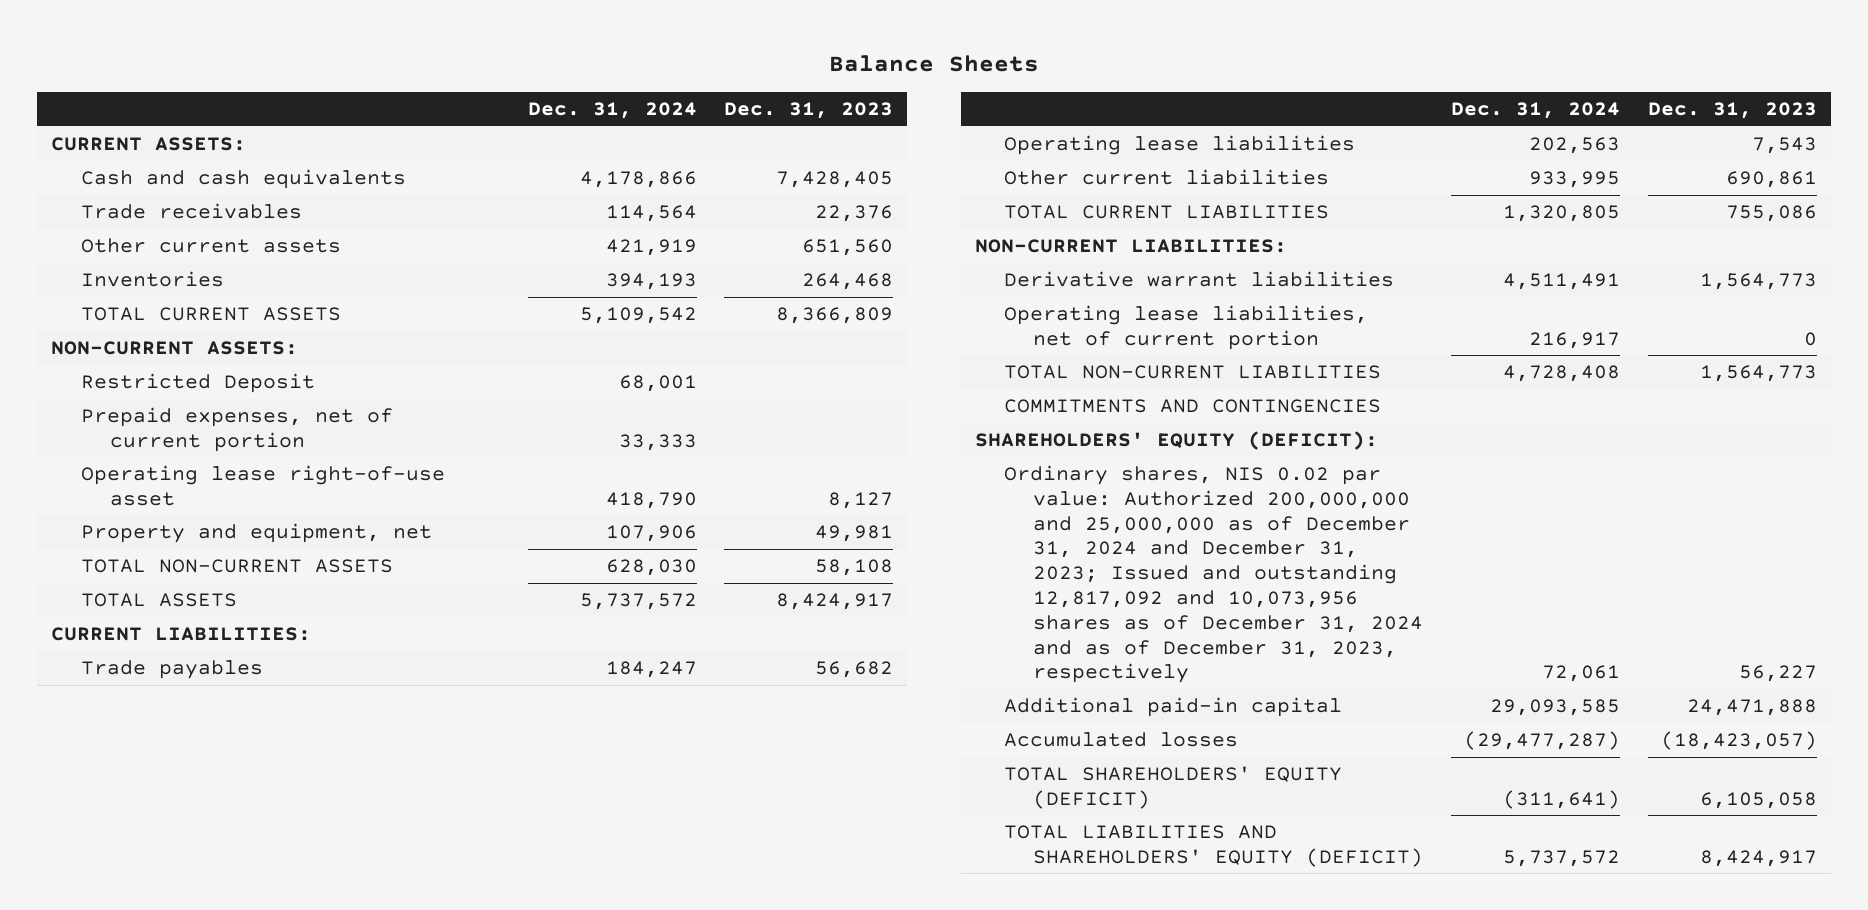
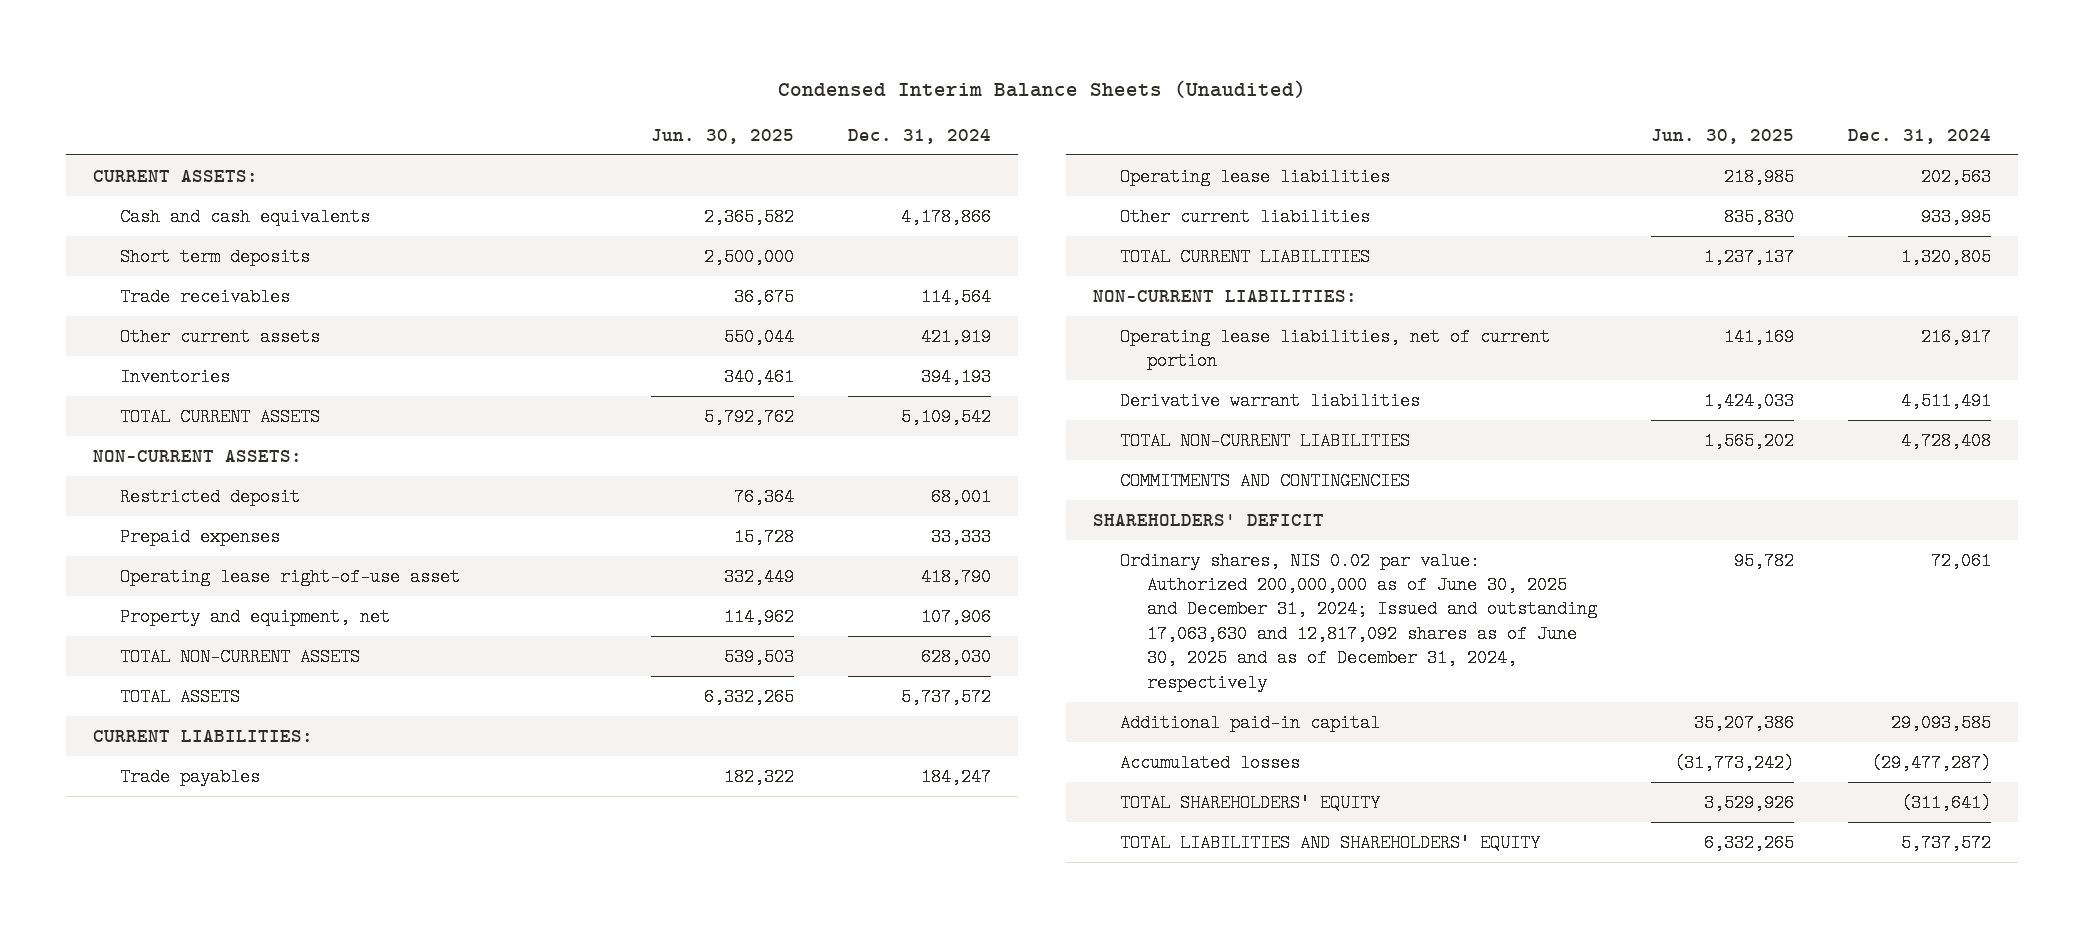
- Balance Sheets
+ Condensed Interim Balance Sheets (Unaudited)
- | Dec. 31, 2024 | Dec. 31, 2023
+ | Jun. 30, 2025 | Dec. 31, 2024
+ Short term deposits | 2,500,000 |
- Restricted Deposit | 68,001 |
- Prepaid expenses, net of current portion | 33,333 |
+ Restricted deposit | 76,364 | 68,001
+ Prepaid expenses | 15,728 | 33,333
moved down: Derivative warrant liabilities | 1,424,033 | 4,511,491
- SHAREHOLDERS' EQUITY (DEFICIT):
- Ordinary shares, NIS 0.02 par value: Authorized 200,000,000 and 25,000,000 as of December 31, 2024 and December 31, 2023; Issued and outstanding 12,817,092 and 10,073,956 shares as of December 31, 2024 and as of December 31, 2023, respectively | 72,061 | 56,227
+ SHAREHOLDERS' DEFICIT
+ Ordinary shares, NIS 0.02 par value: Authorized 200,000,000 as of June 30, 2025 and December 31, 2024; Issued and outstanding 17,063,630 and 12,817,092 shares as of June 30, 2025 and as of December 31, 2024, respectively | 95,782 | 72,061
- TOTAL SHAREHOLDERS' EQUITY (DEFICIT) | (311,641) | 6,105,058
- TOTAL LIABILITIES AND SHAREHOLDERS' EQUITY (DEFICIT) | 5,737,572 | 8,424,917
+ TOTAL SHAREHOLDERS' EQUITY | 3,529,926 | (311,641)
+ TOTAL LIABILITIES AND SHAREHOLDERS' EQUITY | 6,332,265 | 5,737,572

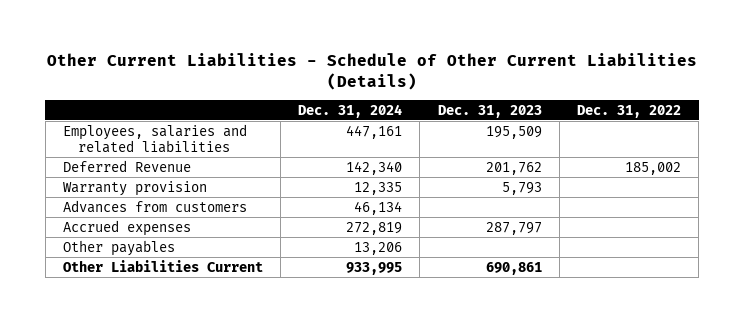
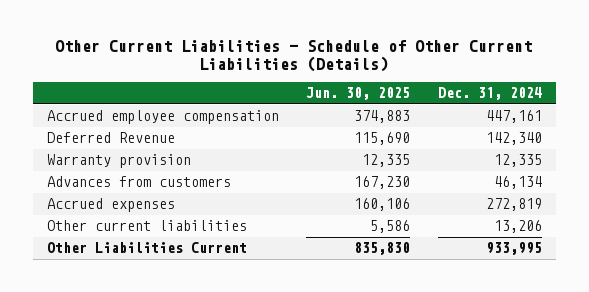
- | Dec. 31, 2024 | Dec. 31, 2023 | Dec. 31, 2022
+ | Jun. 30, 2025 | Dec. 31, 2024
- Employees, salaries and related liabilities | 447,161 | 195,509 |
+ Accrued employee compensation | 374,883 | 447,161
- Other payables | 13,206 | |
+ Other current liabilities | 5,586 | 13,206

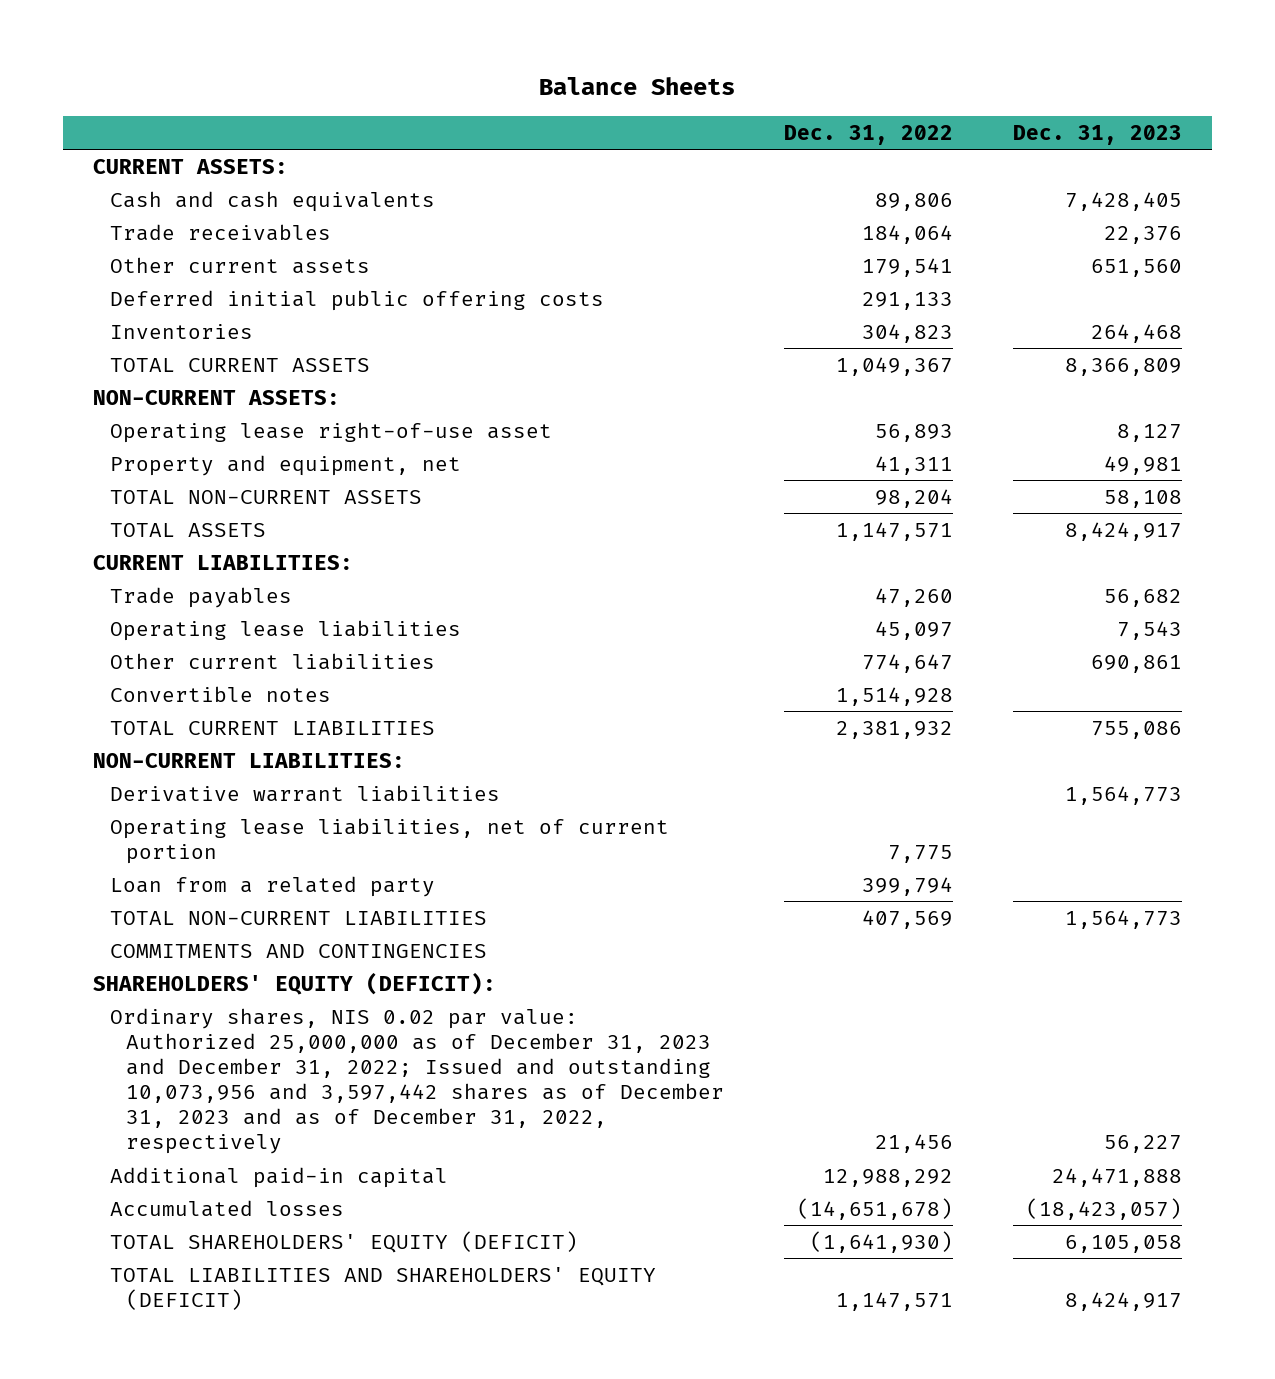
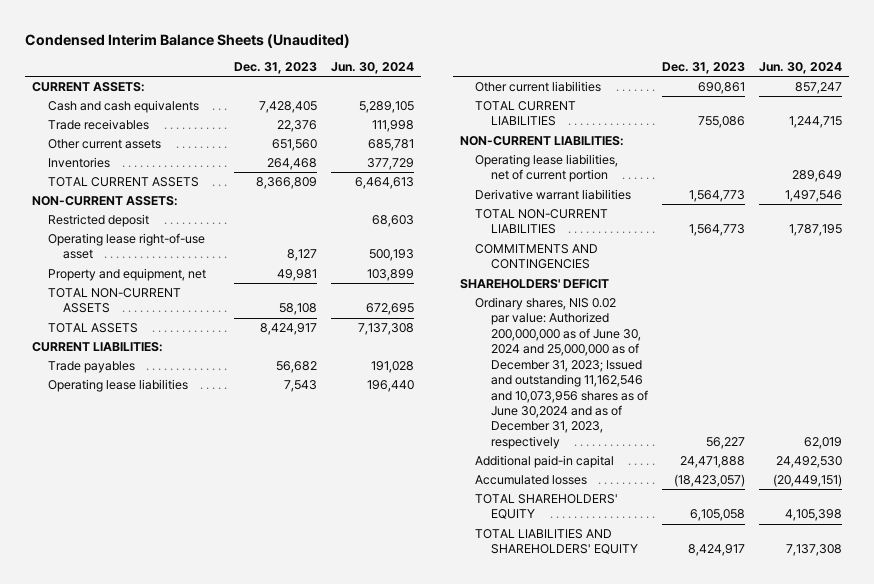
- Balance Sheets
+ Condensed Interim Balance Sheets (Unaudited)
- | Dec. 31, 2022 | Dec. 31, 2023
+ | Dec. 31, 2023 | Jun. 30, 2024
- Deferred initial public offering costs | 291,133 |
+ Restricted deposit | | 68,603
- Convertible notes | 1,514,928 |
- Loan from a related party | 399,794 |
moved down: Derivative warrant liabilities | 1,564,773 | 1,497,546
- SHAREHOLDERS' EQUITY (DEFICIT):
- Ordinary shares, NIS 0.02 par value: Authorized 25,000,000 as of December 31, 2023 and December 31, 2022; Issued and outstanding 10,073,956 and 3,597,442 shares as of December 31, 2023 and as of December 31, 2022, respectively | 21,456 | 56,227
+ SHAREHOLDERS' DEFICIT
+ Ordinary shares, NIS 0.02 par value: Authorized 200,000,000 as of June 30, 2024 and 25,000,000 as of December 31, 2023; Issued and outstanding 11,162,546 and 10,073,956 shares as of June 30,2024 and as of December 31, 2023, respectively | 56,227 | 62,019
- TOTAL SHAREHOLDERS' EQUITY (DEFICIT) | (1,641,930) | 6,105,058
- TOTAL LIABILITIES AND SHAREHOLDERS' EQUITY (DEFICIT) | 1,147,571 | 8,424,917
+ TOTAL SHAREHOLDERS' EQUITY | 6,105,058 | 4,105,398
+ TOTAL LIABILITIES AND SHAREHOLDERS' EQUITY | 8,424,917 | 7,137,308

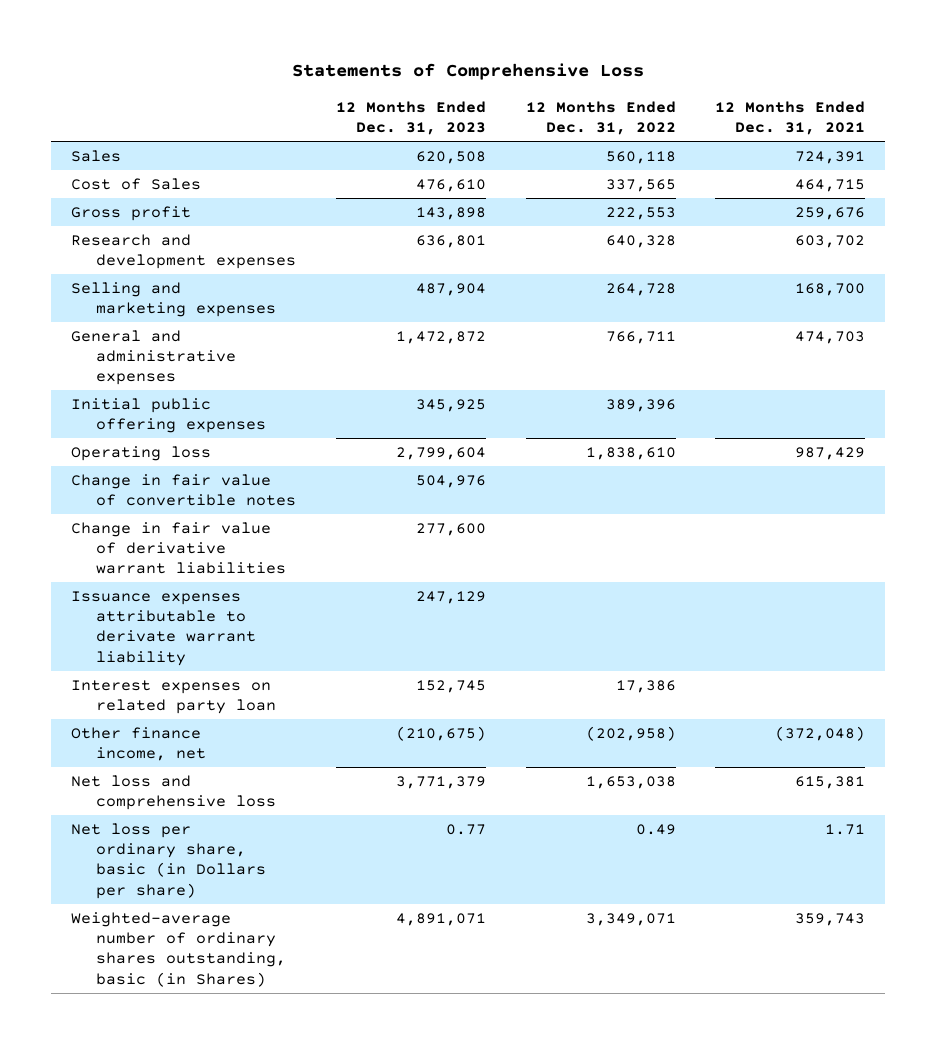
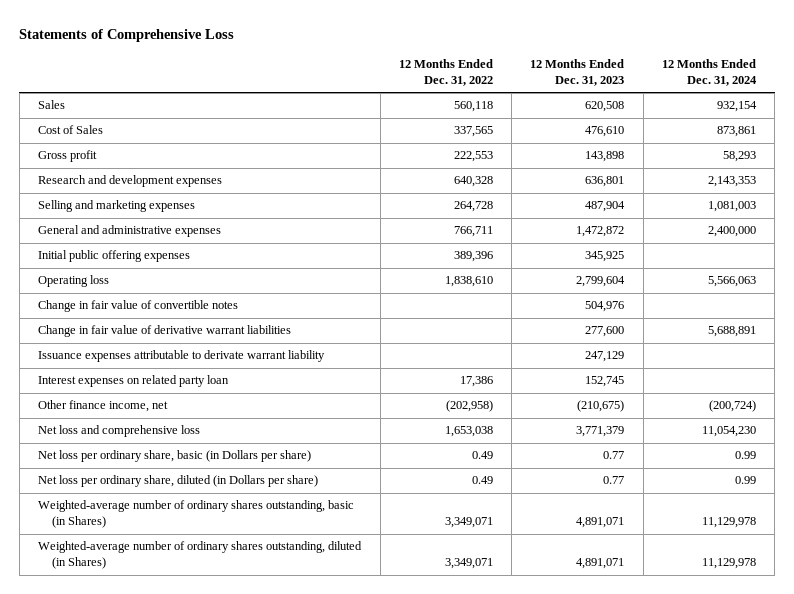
- | 12 Months Ended Dec. 31, 2023 | 12 Months Ended Dec. 31, 2022 | 12 Months Ended Dec. 31, 2021
+ | 12 Months Ended Dec. 31, 2022 | 12 Months Ended Dec. 31, 2023 | 12 Months Ended Dec. 31, 2024
+ Net loss per ordinary share, diluted (in Dollars per share) | 0.49 | 0.77 | 0.99
+ Weighted-average number of ordinary shares outstanding, diluted (in Shares) | 3,349,071 | 4,891,071 | 11,129,978

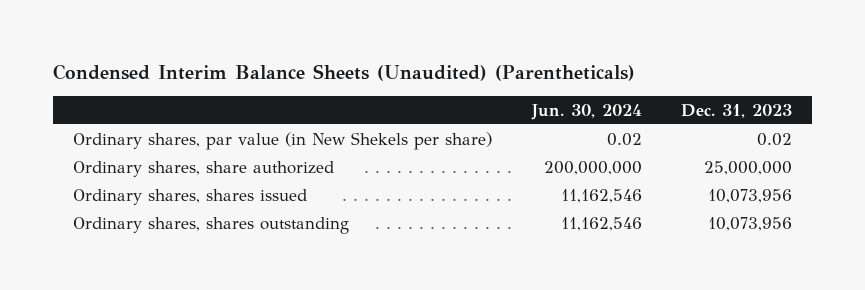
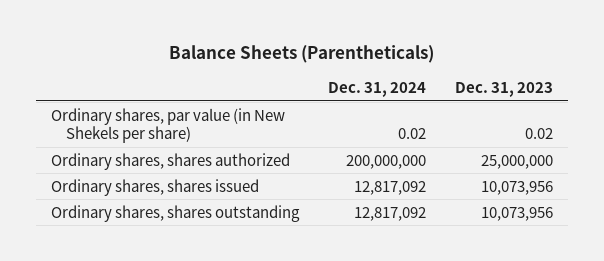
- Condensed Interim Balance Sheets (Unaudited) (Parentheticals)
+ Balance Sheets (Parentheticals)
- | Jun. 30, 2024 | Dec. 31, 2023
+ | Dec. 31, 2024 | Dec. 31, 2023
- Ordinary shares, share authorized | 200,000,000 | 25,000,000
+ Ordinary shares, shares authorized | 200,000,000 | 25,000,000

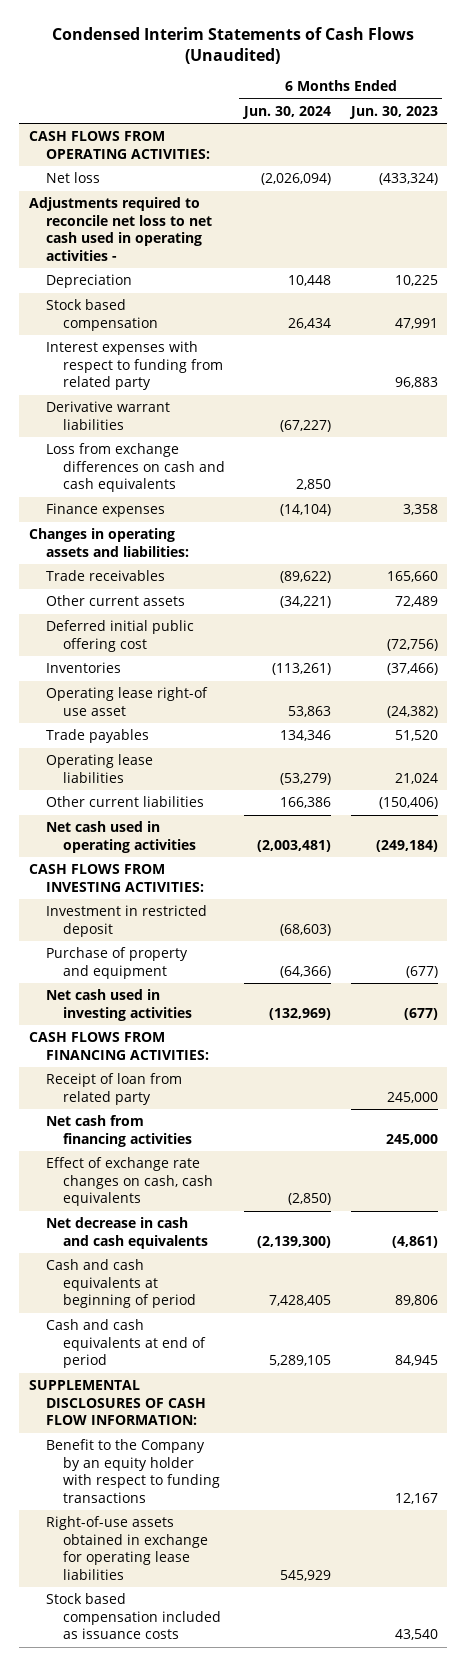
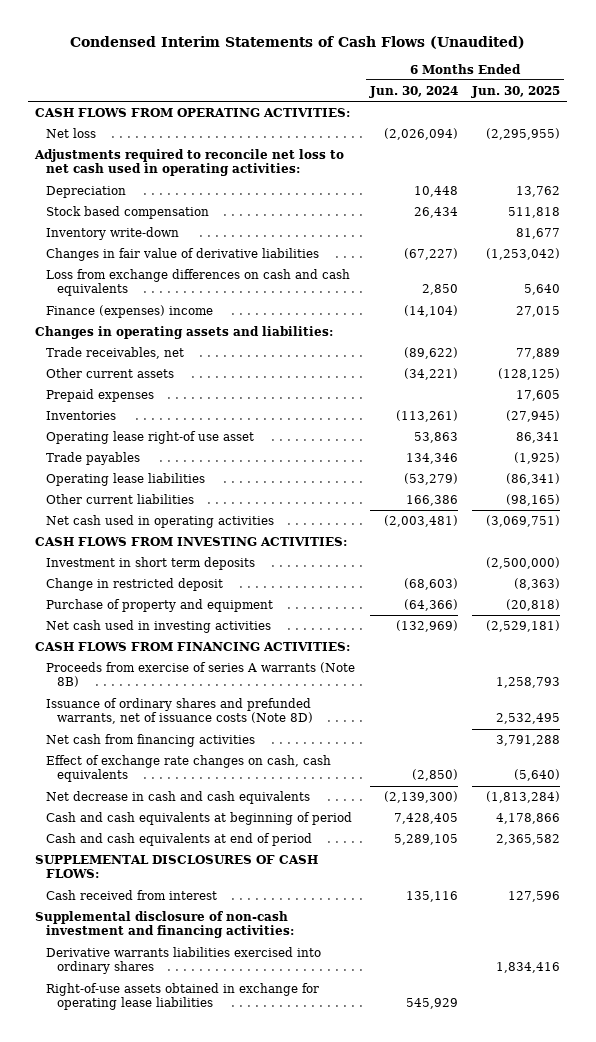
- | 6 Months Ended Jun. 30, 2024 | 6 Months Ended Jun. 30, 2023
+ | 6 Months Ended Jun. 30, 2024 | 6 Months Ended Jun. 30, 2025
- Adjustments required to reconcile net loss to net cash used in operating activities -
+ Adjustments required to reconcile net loss to net cash used in operating activities:
- Interest expenses with respect to funding from related party | | 96,883
- Derivative warrant liabilities | (67,227) |
+ Inventory write-down | | 81,677
+ Changes in fair value of derivative liabilities | (67,227) | (1,253,042)
- Finance expenses | (14,104) | 3,358
+ Finance (expenses) income | (14,104) | 27,015
- Trade receivables | (89,622) | 165,660
+ Trade receivables, net | (89,622) | 77,889
- Deferred initial public offering cost | | (72,756)
+ Prepaid expenses | | 17,605
- Investment in restricted deposit | (68,603) |
+ Investment in short term deposits | | (2,500,000)
+ Change in restricted deposit | (68,603) | (8,363)
- Receipt of loan from related party | | 245,000
+ Proceeds from exercise of series A warrants (Note 8B) | | 1,258,793
+ Issuance of ordinary shares and prefunded warrants, net of issuance costs (Note 8D) | | 2,532,495
- SUPPLEMENTAL DISCLOSURES OF CASH FLOW INFORMATION:
- Benefit to the Company by an equity holder with respect to funding transactions | | 12,167
+ SUPPLEMENTAL DISCLOSURES OF CASH FLOWS:
+ Cash received from interest | 135,116 | 127,596
+ Supplemental disclosure of non-cash investment and financing activities:
+ Derivative warrants liabilities exercised into ordinary shares | | 1,834,416
- Stock based compensation included as issuance costs | | 43,540

